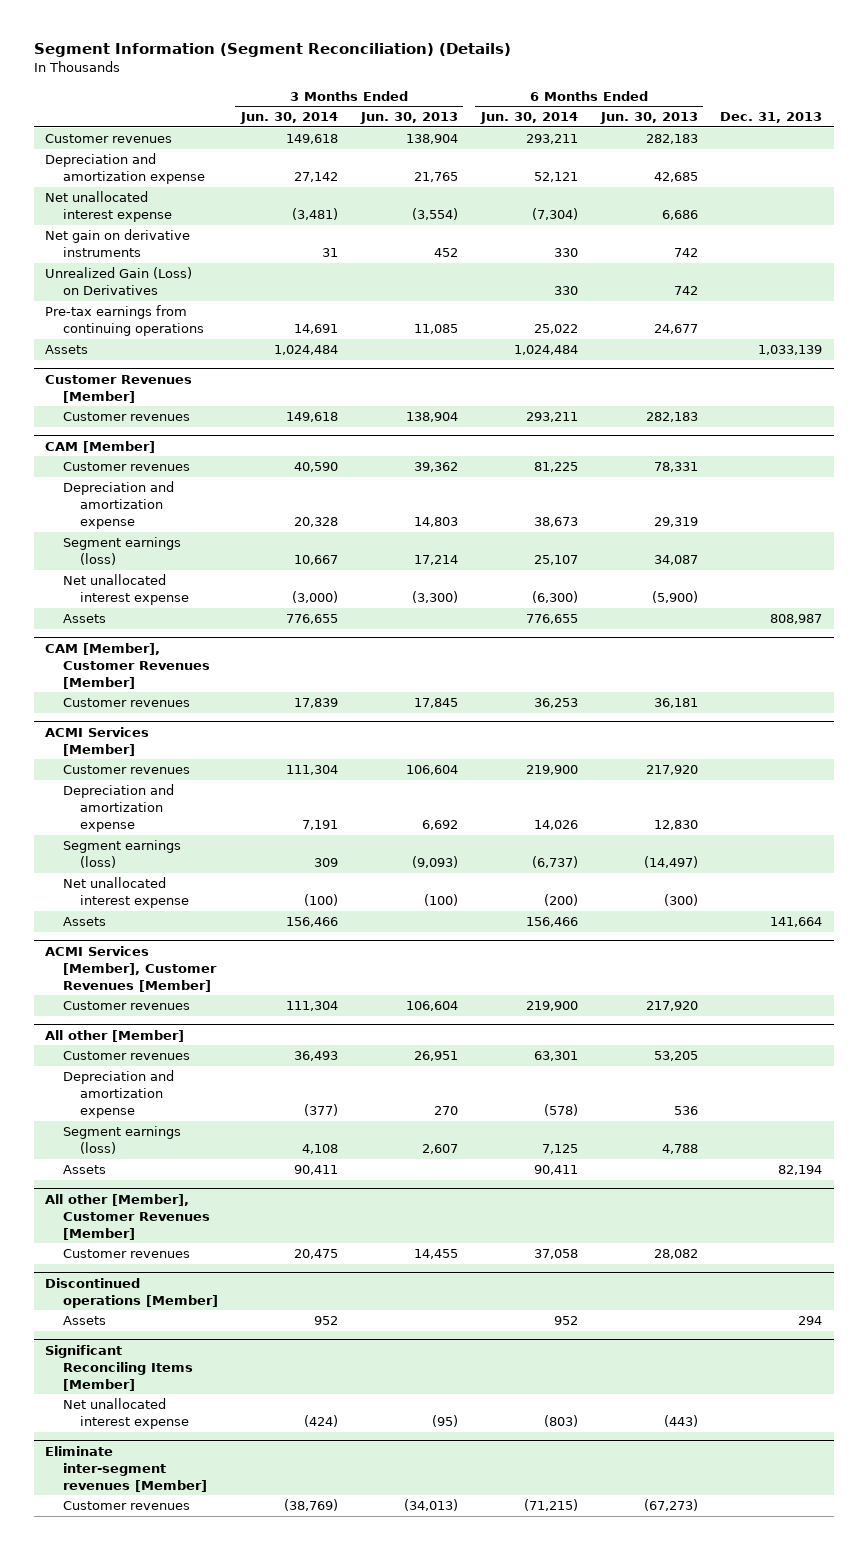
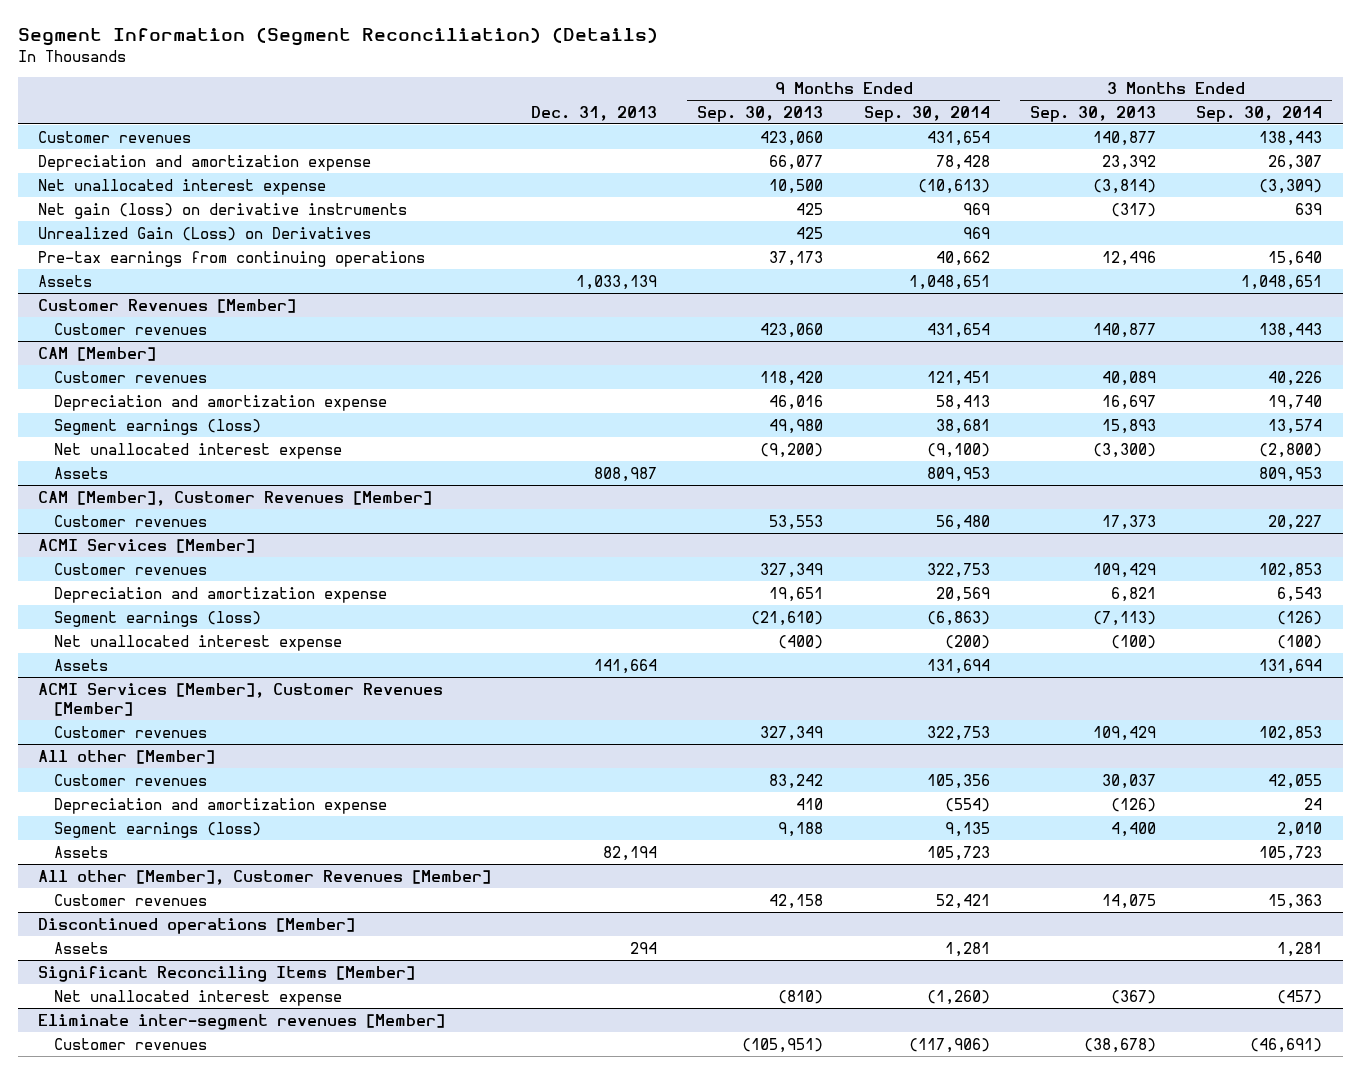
- | 3 Months Ended Jun. 30, 2014 | 3 Months Ended Jun. 30, 2013 | 6 Months Ended Jun. 30, 2014 | 6 Months Ended Jun. 30, 2013 | Dec. 31, 2013
+ | Dec. 31, 2013 | 9 Months Ended Sep. 30, 2013 | 9 Months Ended Sep. 30, 2014 | 3 Months Ended Sep. 30, 2013 | 3 Months Ended Sep. 30, 2014
- Net gain on derivative instruments | 31 | 452 | 330 | 742 |
+ Net gain (loss) on derivative instruments | | 425 | 969 | (317) | 639

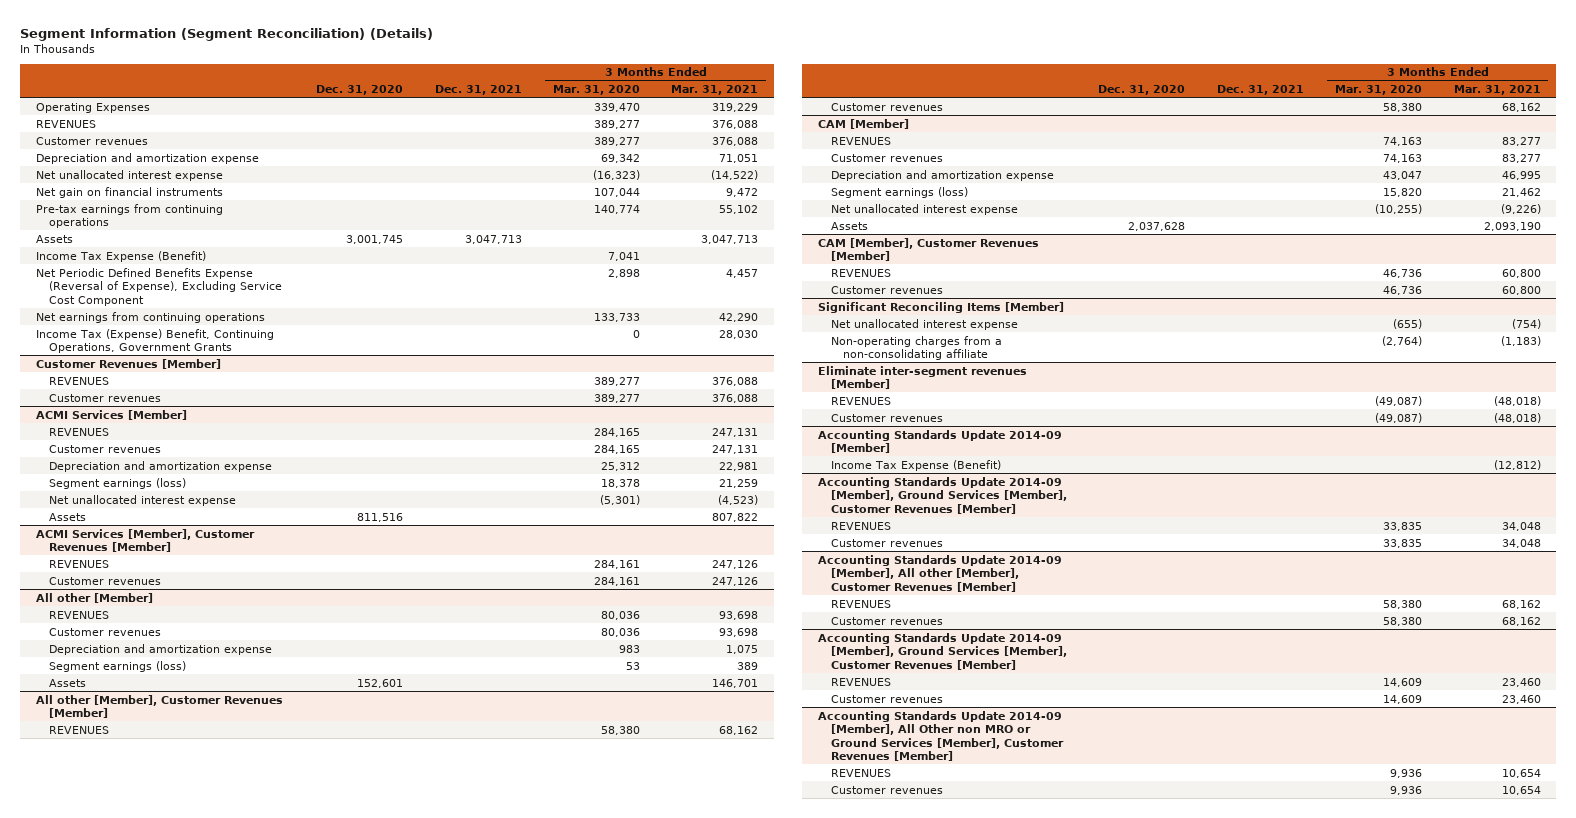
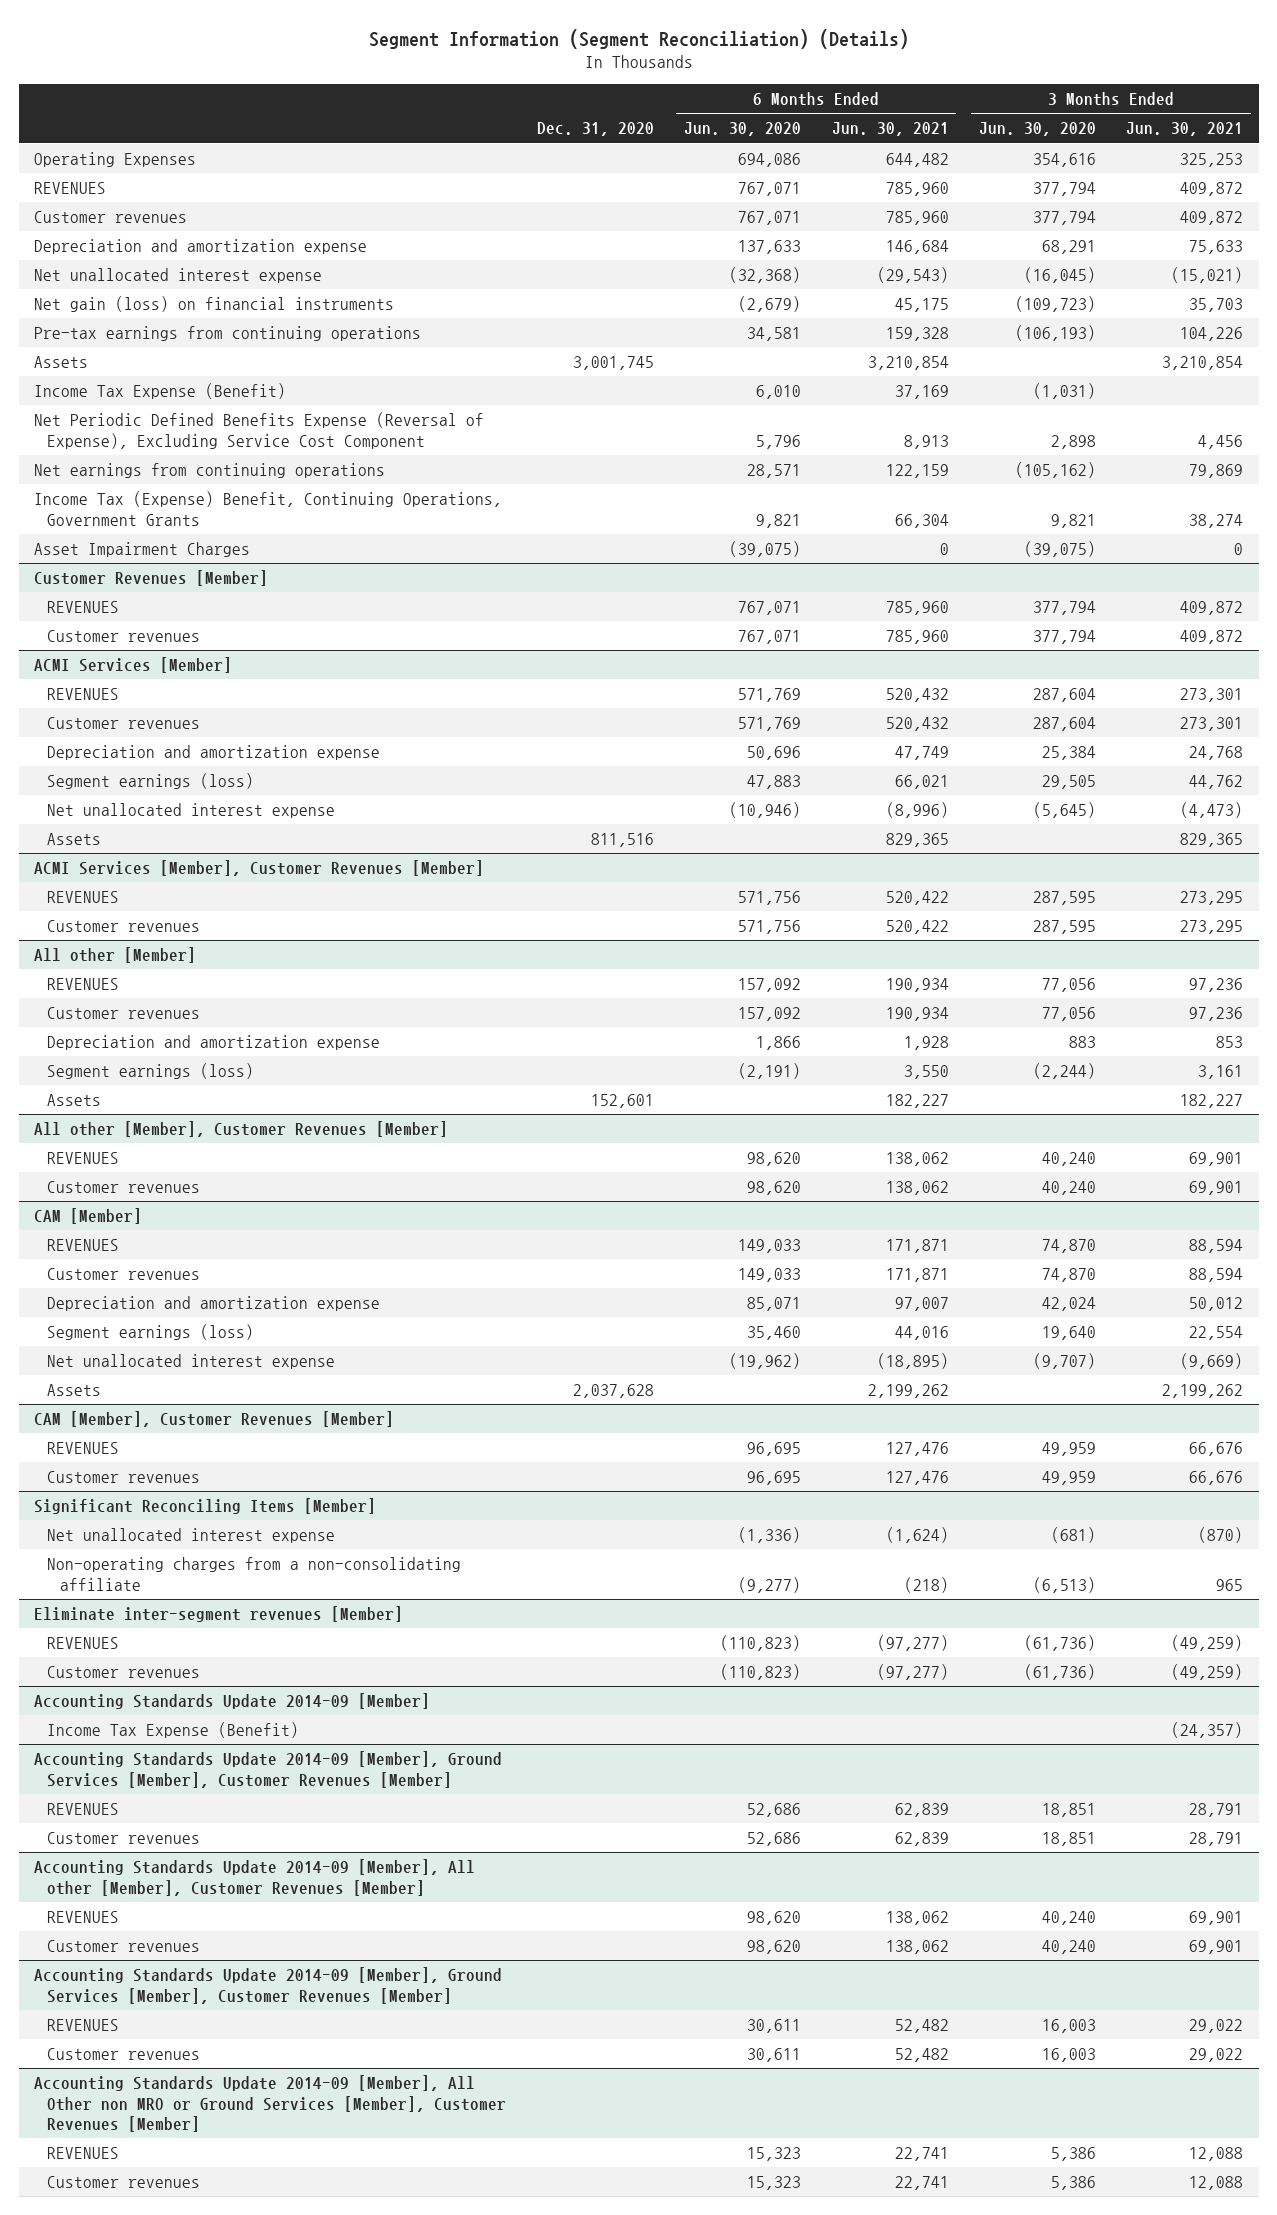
- | Dec. 31, 2020 | Dec. 31, 2021 | 3 Months Ended Mar. 31, 2020 | 3 Months Ended Mar. 31, 2021
+ | Dec. 31, 2020 | 6 Months Ended Jun. 30, 2020 | 6 Months Ended Jun. 30, 2021 | 3 Months Ended Jun. 30, 2020 | 3 Months Ended Jun. 30, 2021
- Net gain on financial instruments | | | 107,044 | 9,472
+ Net gain (loss) on financial instruments | | (2,679) | 45,175 | (109,723) | 35,703
+ Asset Impairment Charges | | (39,075) | 0 | (39,075) | 0

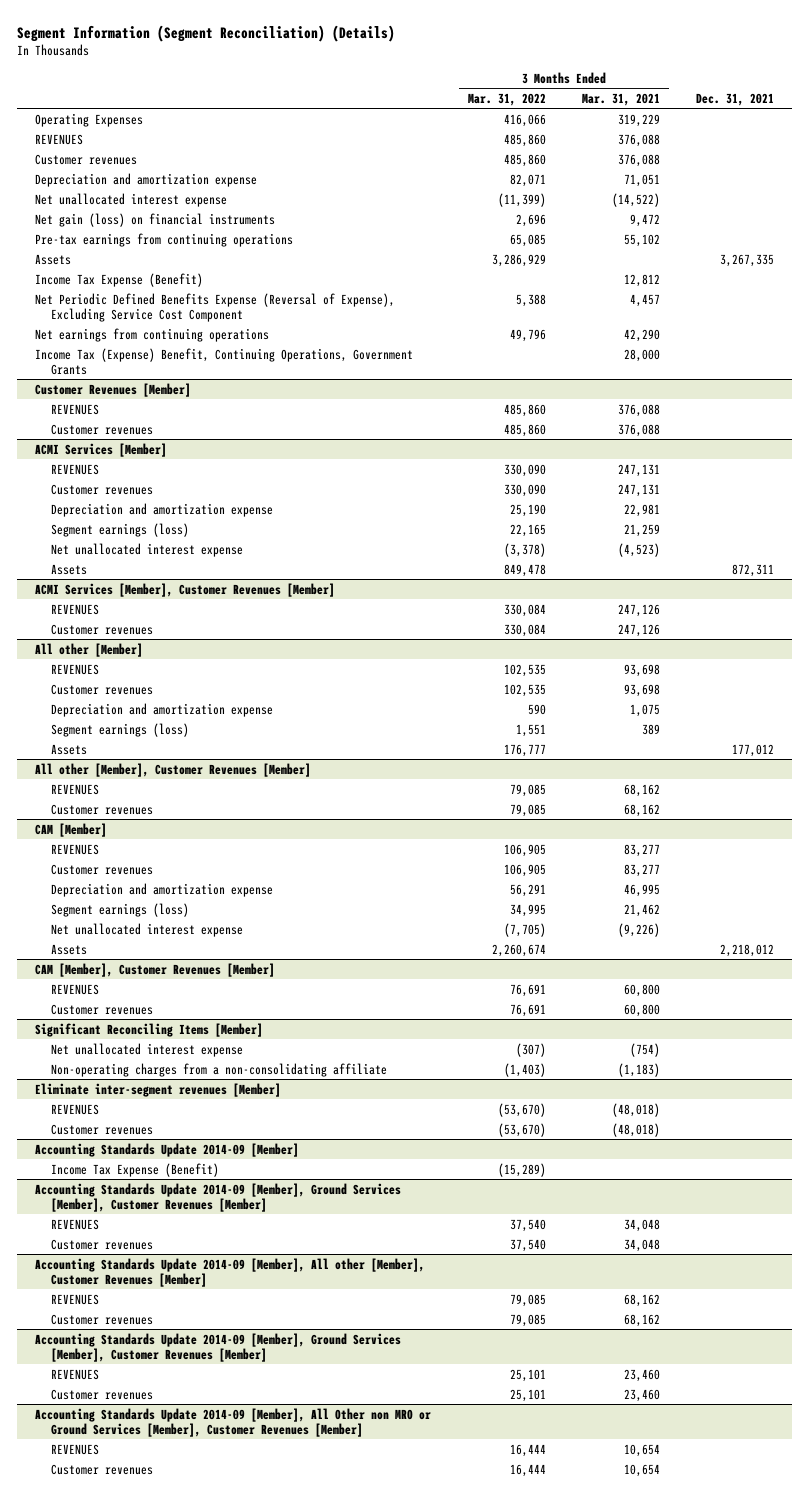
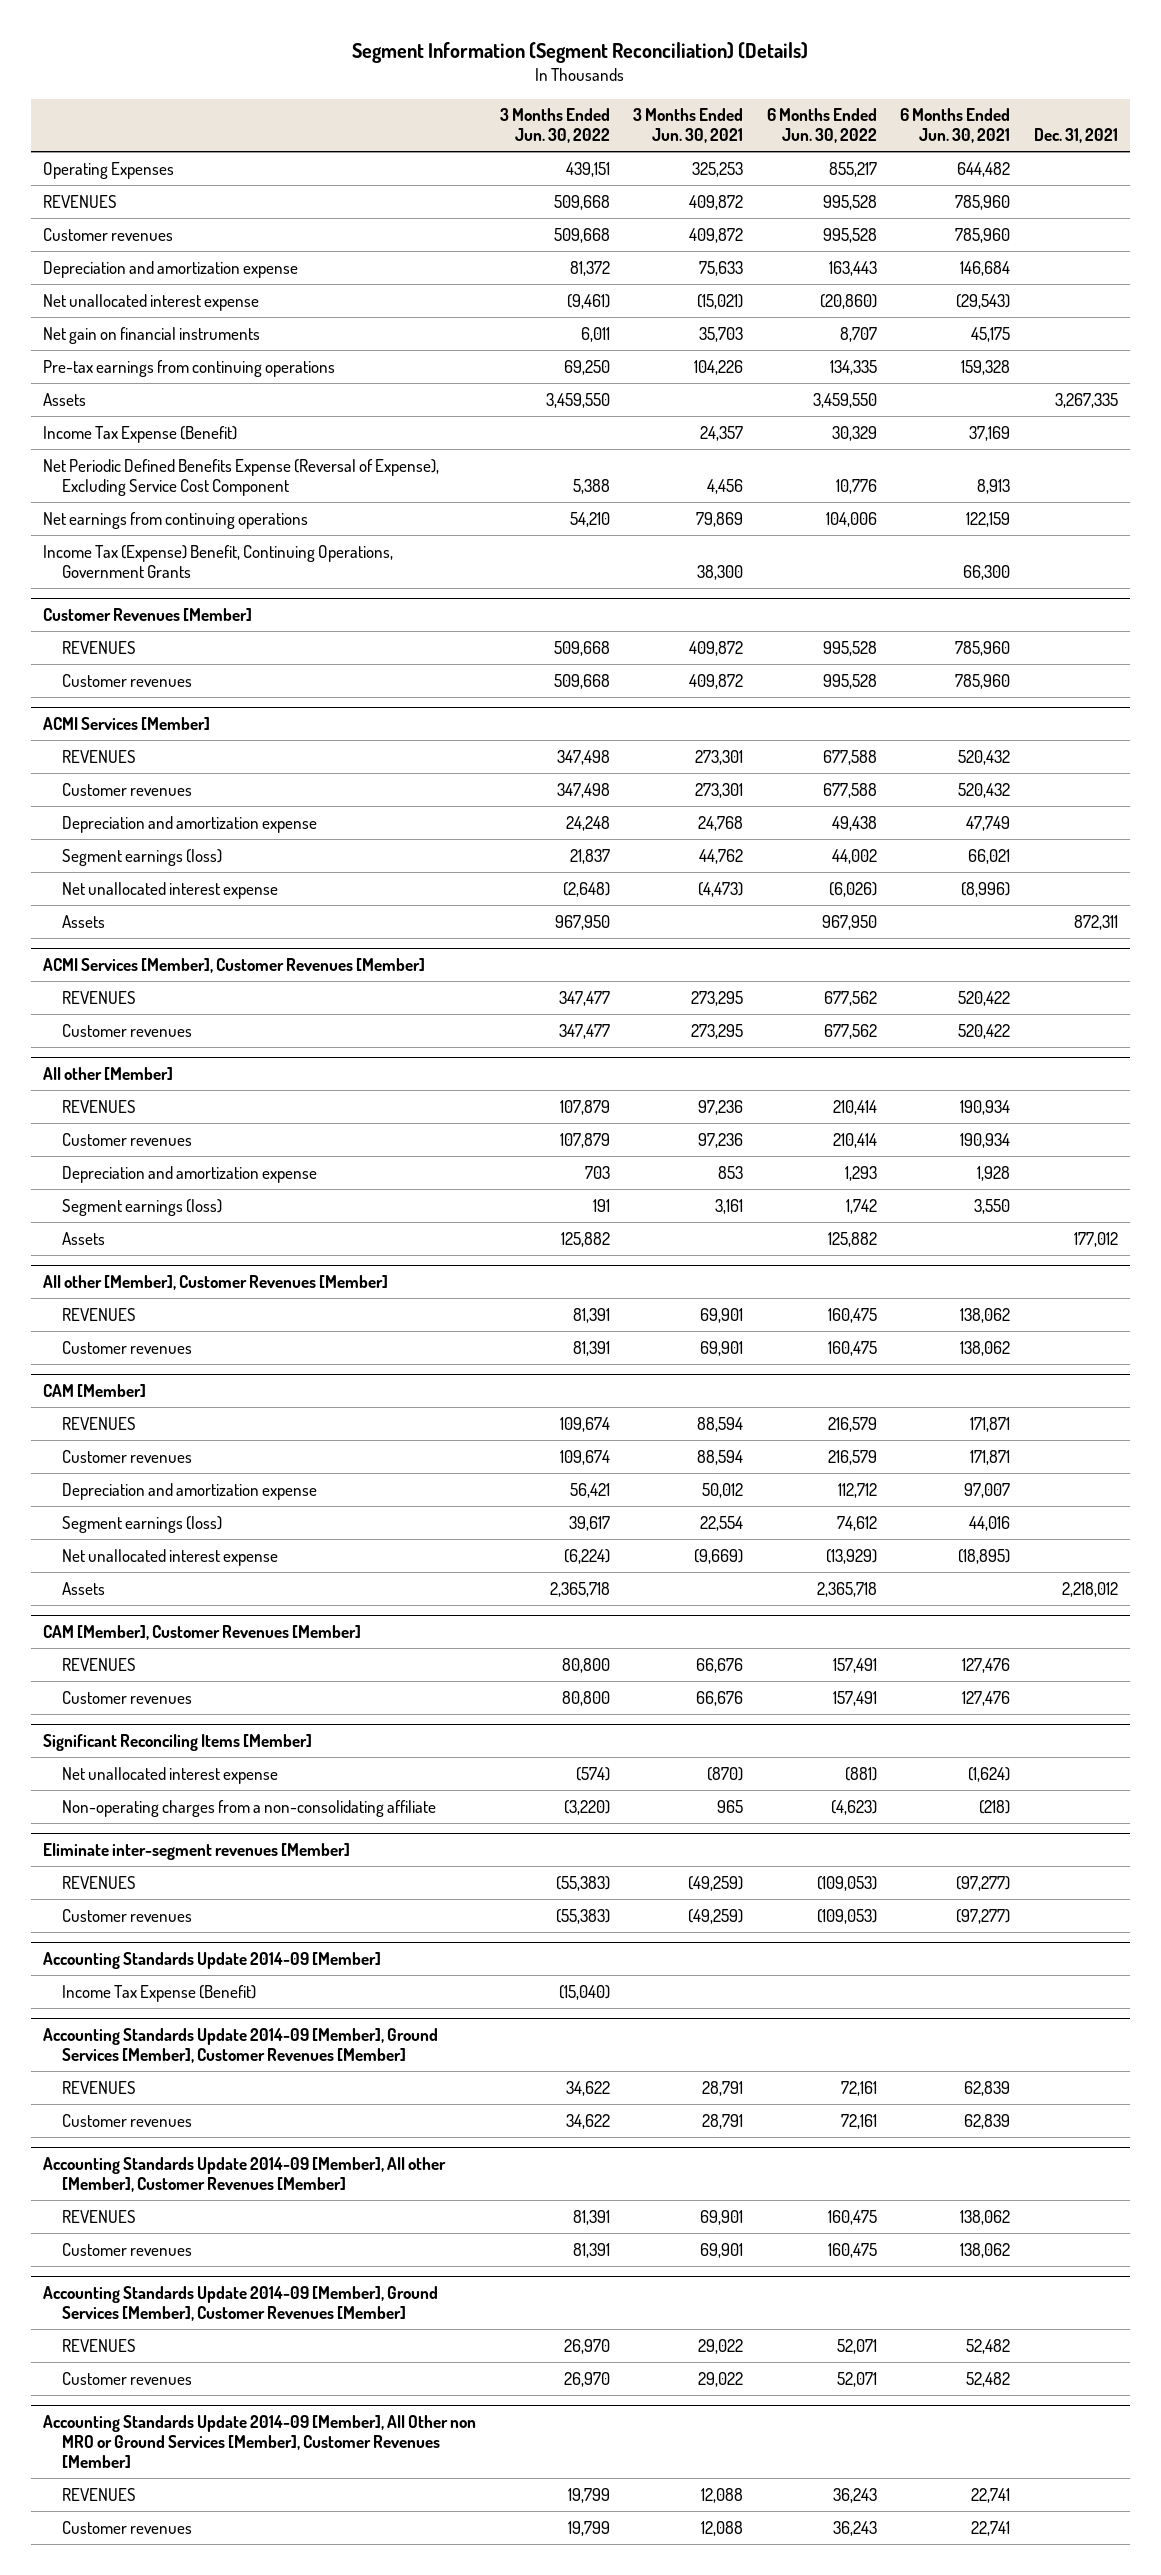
- | 3 Months Ended Mar. 31, 2022 | 3 Months Ended Mar. 31, 2021 | Dec. 31, 2021
+ | 3 Months Ended Jun. 30, 2022 | 3 Months Ended Jun. 30, 2021 | 6 Months Ended Jun. 30, 2022 | 6 Months Ended Jun. 30, 2021 | Dec. 31, 2021
- Net gain (loss) on financial instruments | 2,696 | 9,472 |
+ Net gain on financial instruments | 6,011 | 35,703 | 8,707 | 45,175 |

